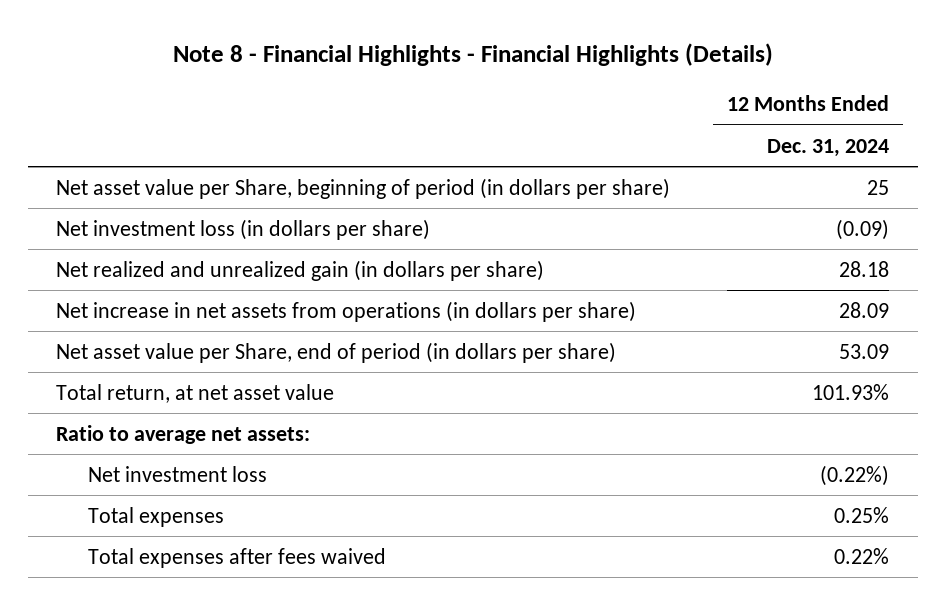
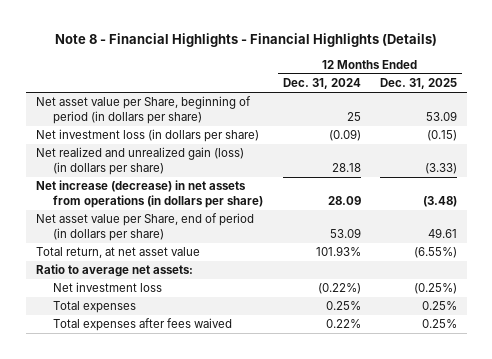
- | 12 Months Ended Dec. 31, 2024
+ | 12 Months Ended Dec. 31, 2024 | 12 Months Ended Dec. 31, 2025
- Net realized and unrealized gain (in dollars per share) | 28.18
- Net increase in net assets from operations (in dollars per share) | 28.09
+ Net realized and unrealized gain (loss) (in dollars per share) | 28.18 | (3.33)
+ Net increase (decrease) in net assets from operations (in dollars per share) | 28.09 | (3.48)

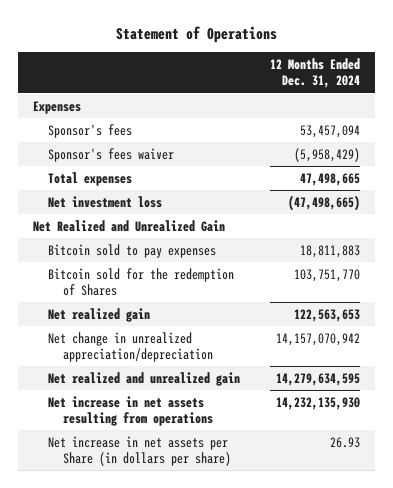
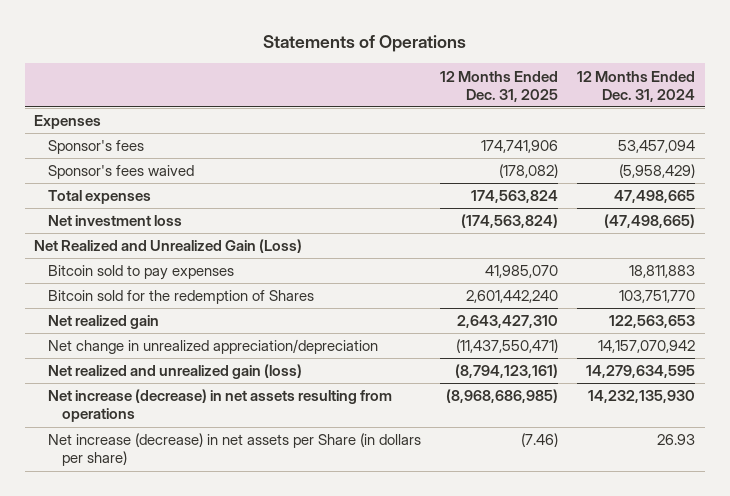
- Statement of Operations
+ Statements of Operations
- | 12 Months Ended Dec. 31, 2024
+ | 12 Months Ended Dec. 31, 2025 | 12 Months Ended Dec. 31, 2024
- Sponsor's fees waiver | (5,958,429)
+ Sponsor's fees waived | (178,082) | (5,958,429)
- Net Realized and Unrealized Gain
+ Net Realized and Unrealized Gain (Loss)
- Net realized and unrealized gain | 14,279,634,595
- Net increase in net assets resulting from operations | 14,232,135,930
- Net increase in net assets per Share (in dollars per share) | 26.93
+ Net realized and unrealized gain (loss) | (8,794,123,161) | 14,279,634,595
+ Net increase (decrease) in net assets resulting from operations | (8,968,686,985) | 14,232,135,930
+ Net increase (decrease) in net assets per Share (in dollars per share) | (7.46) | 26.93

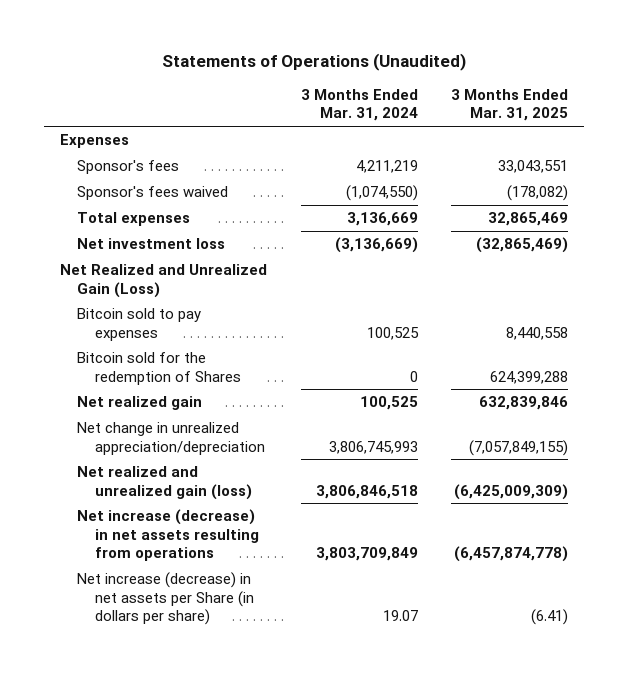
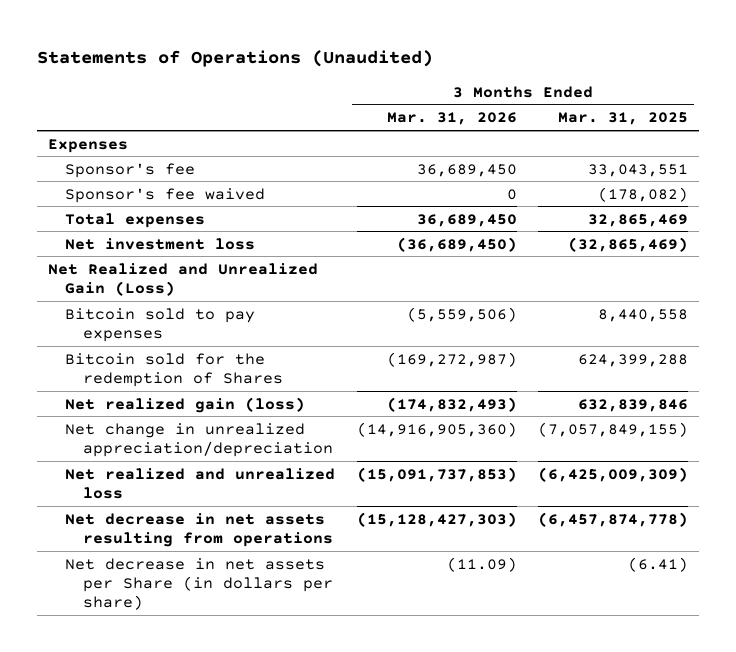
- | 3 Months Ended Mar. 31, 2024 | 3 Months Ended Mar. 31, 2025
+ | 3 Months Ended Mar. 31, 2026 | 3 Months Ended Mar. 31, 2025
- Sponsor's fees | 4,211,219 | 33,043,551
- Sponsor's fees waived | (1,074,550) | (178,082)
+ Sponsor's fee | 36,689,450 | 33,043,551
+ Sponsor's fee waived | 0 | (178,082)
- Net realized gain | 100,525 | 632,839,846
+ Net realized gain (loss) | (174,832,493) | 632,839,846
- Net realized and unrealized gain (loss) | 3,806,846,518 | (6,425,009,309)
- Net increase (decrease) in net assets resulting from operations | 3,803,709,849 | (6,457,874,778)
- Net increase (decrease) in net assets per Share (in dollars per share) | 19.07 | (6.41)
+ Net realized and unrealized loss | (15,091,737,853) | (6,425,009,309)
+ Net decrease in net assets resulting from operations | (15,128,427,303) | (6,457,874,778)
+ Net decrease in net assets per Share (in dollars per share) | (11.09) | (6.41)

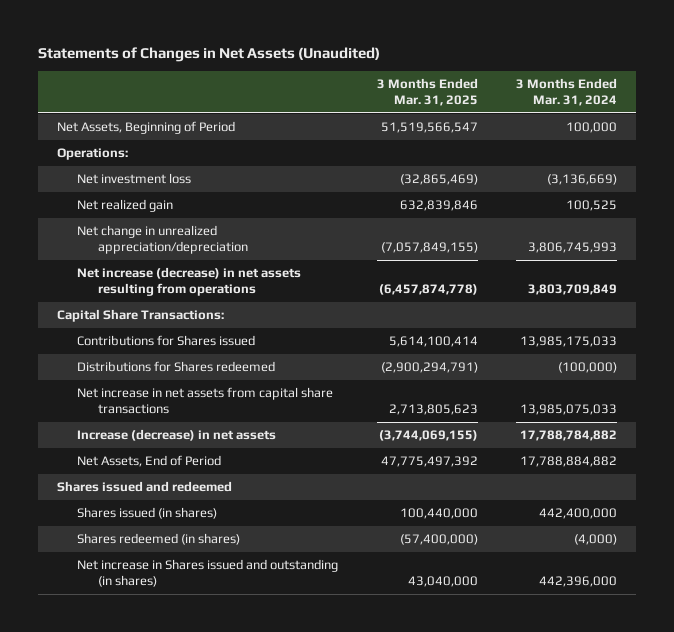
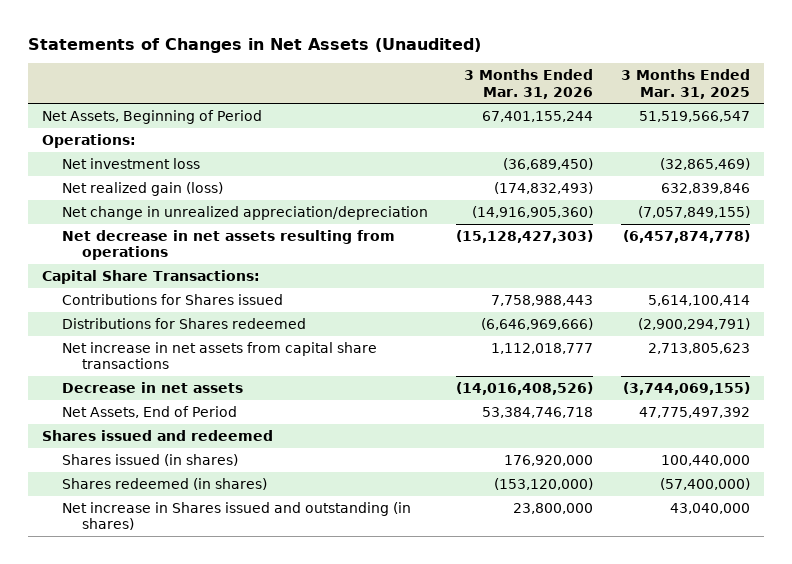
- | 3 Months Ended Mar. 31, 2025 | 3 Months Ended Mar. 31, 2024
+ | 3 Months Ended Mar. 31, 2026 | 3 Months Ended Mar. 31, 2025
- Net realized gain | 632,839,846 | 100,525
+ Net realized gain (loss) | (174,832,493) | 632,839,846
- Net increase (decrease) in net assets resulting from operations | (6,457,874,778) | 3,803,709,849
+ Net decrease in net assets resulting from operations | (15,128,427,303) | (6,457,874,778)
- Increase (decrease) in net assets | (3,744,069,155) | 17,788,784,882
+ Decrease in net assets | (14,016,408,526) | (3,744,069,155)

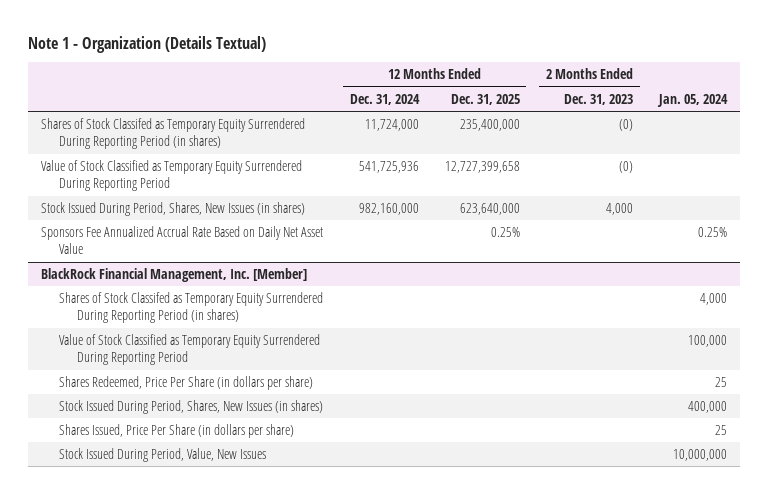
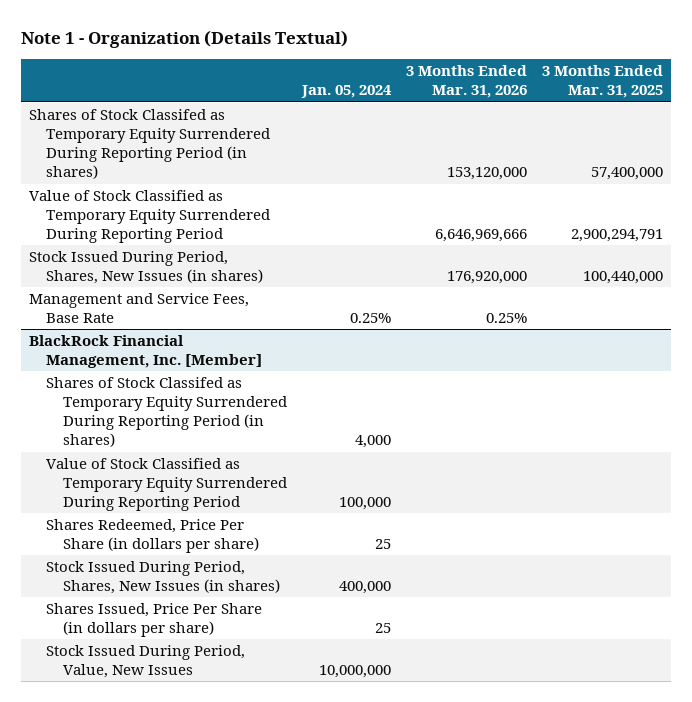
- | 12 Months Ended Dec. 31, 2024 | 12 Months Ended Dec. 31, 2025 | 2 Months Ended Dec. 31, 2023 | Jan. 05, 2024
+ | Jan. 05, 2024 | 3 Months Ended Mar. 31, 2026 | 3 Months Ended Mar. 31, 2025
- Sponsors Fee Annualized Accrual Rate Based on Daily Net Asset Value | | 0.25% | | 0.25%
+ Management and Service Fees, Base Rate | 0.25% | 0.25% |

